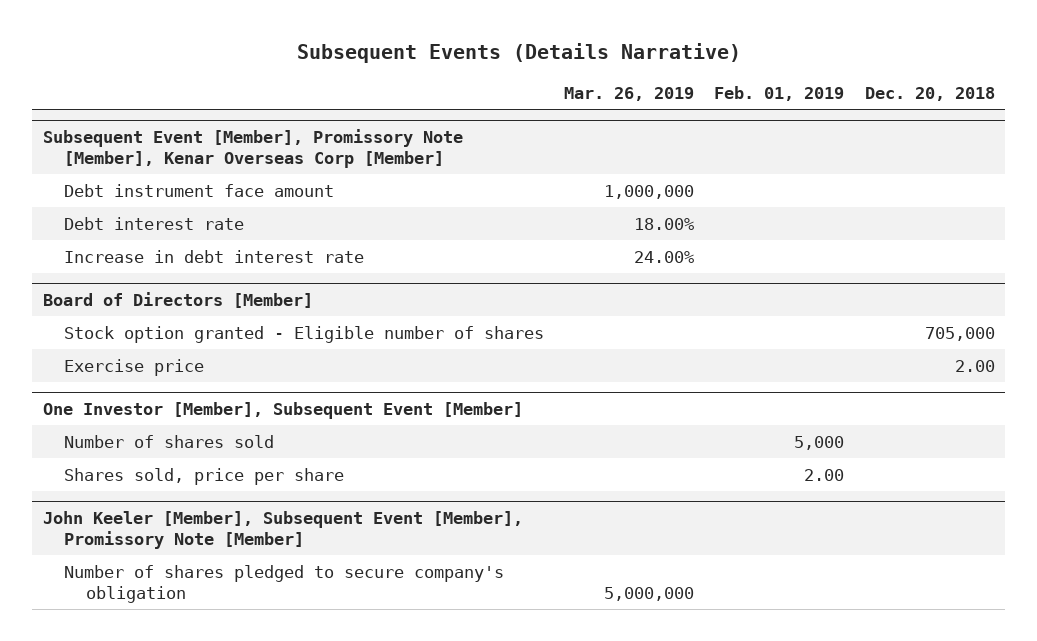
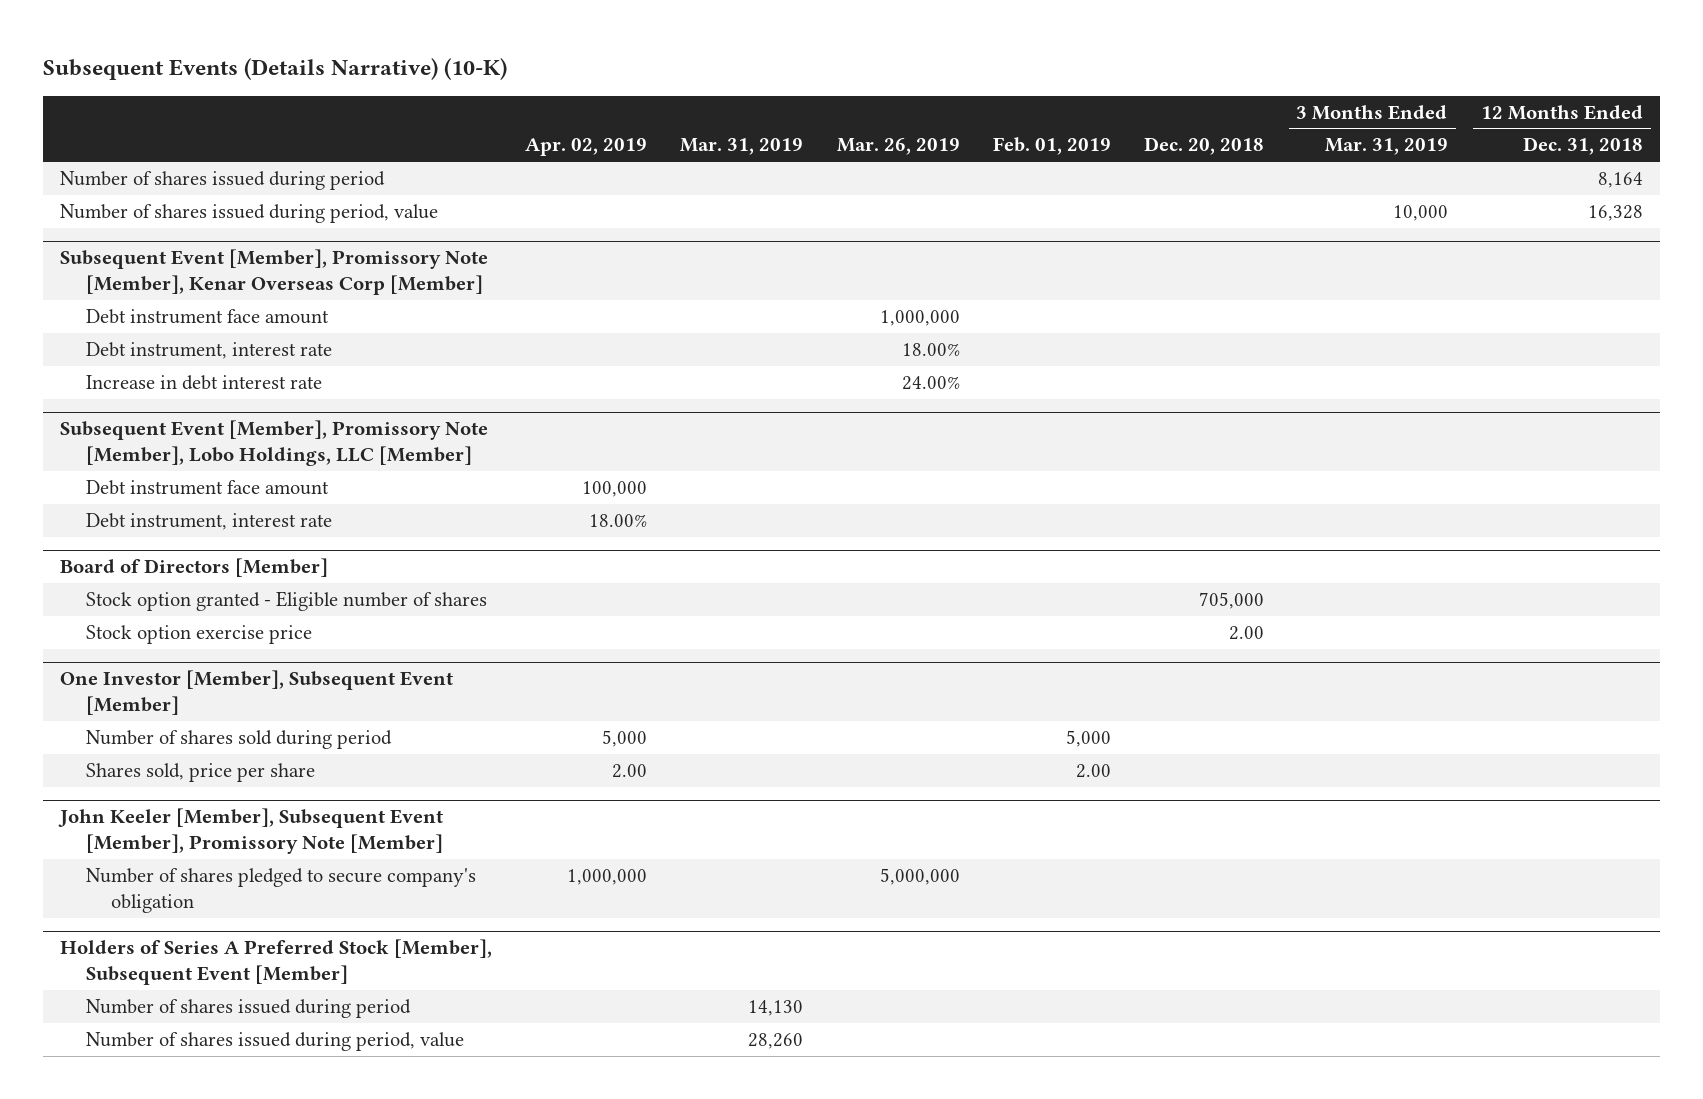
- Subsequent Events (Details Narrative)
+ Subsequent Events (Details Narrative) (10-K)
- | Mar. 26, 2019 | Feb. 01, 2019 | Dec. 20, 2018
+ | Apr. 02, 2019 | Mar. 31, 2019 | Mar. 26, 2019 | Feb. 01, 2019 | Dec. 20, 2018 | 3 Months Ended Mar. 31, 2019 | 12 Months Ended Dec. 31, 2018
+ Number of shares issued during period | | | | | | | 8,164
+ Number of shares issued during period, value | | | | | | 10,000 | 16,328
@ Subsequent Event [Member], Promissory Note [Member], Kenar Overseas Corp [Member]
- Debt interest rate | 18.00% | |
+ Debt instrument, interest rate | | | 18.00% | | | |
+ Subsequent Event [Member], Promissory Note [Member], Lobo Holdings, LLC [Member]
+ Debt instrument face amount | 100,000 | | | | | |
+ Debt instrument, interest rate | 18.00% | | | | | |
@ Board of Directors [Member]
- Exercise price | | | 2.00
+ Stock option exercise price | | | | | 2.00 | |
@ One Investor [Member], Subsequent Event [Member]
- Number of shares sold | | 5,000 |
+ Number of shares sold during period | 5,000 | | | 5,000 | | |
+ Holders of Series A Preferred Stock [Member], Subsequent Event [Member]
+ Number of shares issued during period | | 14,130 | | | | |
+ Number of shares issued during period, value | | 28,260 | | | | |

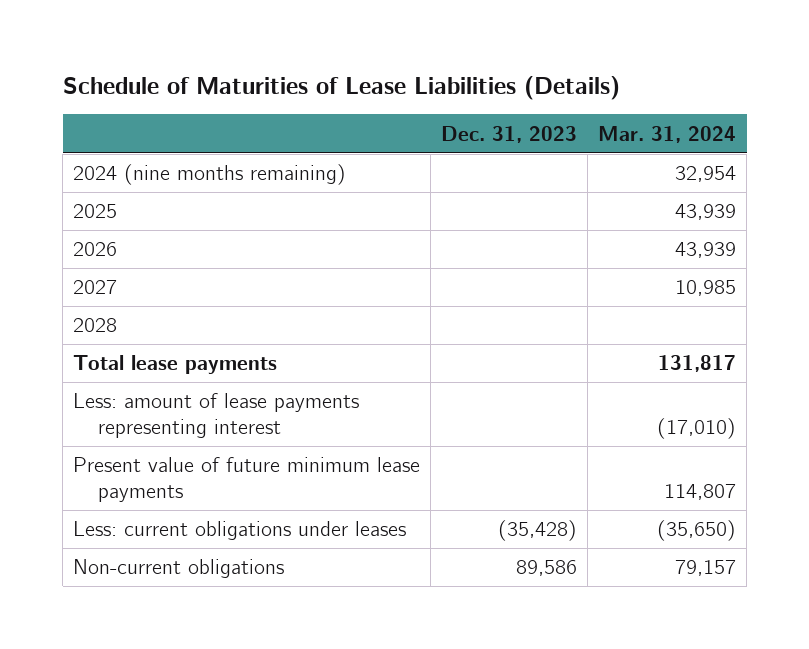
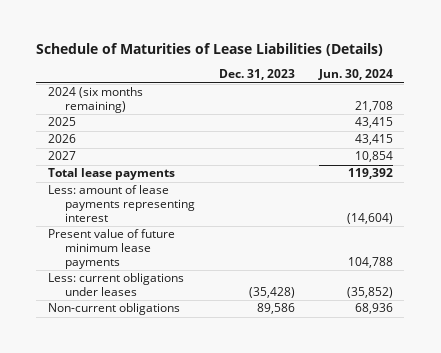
- | Dec. 31, 2023 | Mar. 31, 2024
+ | Dec. 31, 2023 | Jun. 30, 2024
- 2024 (nine months remaining) | | 32,954
+ 2024 (six months remaining) | | 21,708
- 2028

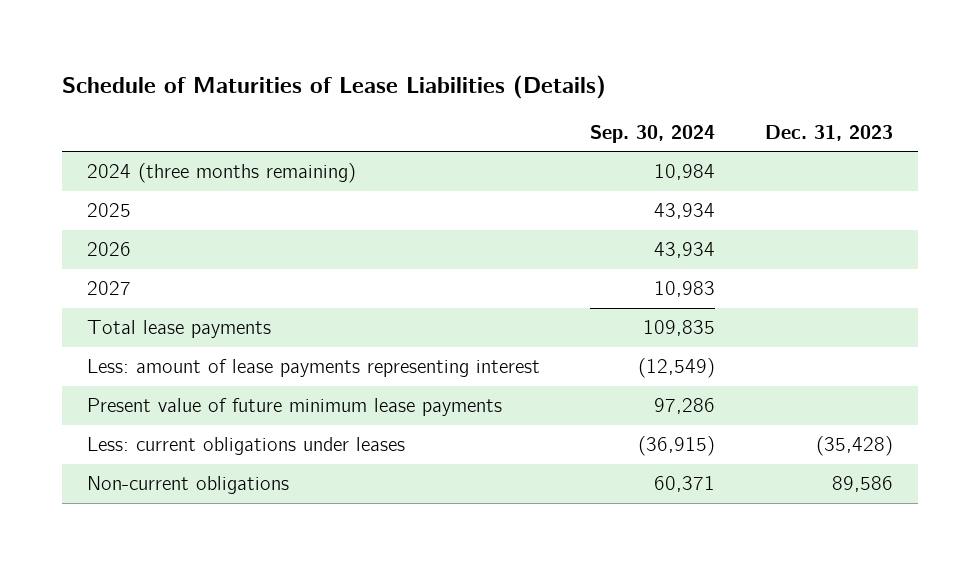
- | Dec. 31, 2023 | Jun. 30, 2024
+ | Sep. 30, 2024 | Dec. 31, 2023
- 2024 (six months remaining) | | 21,708
+ 2024 (three months remaining) | 10,984 |

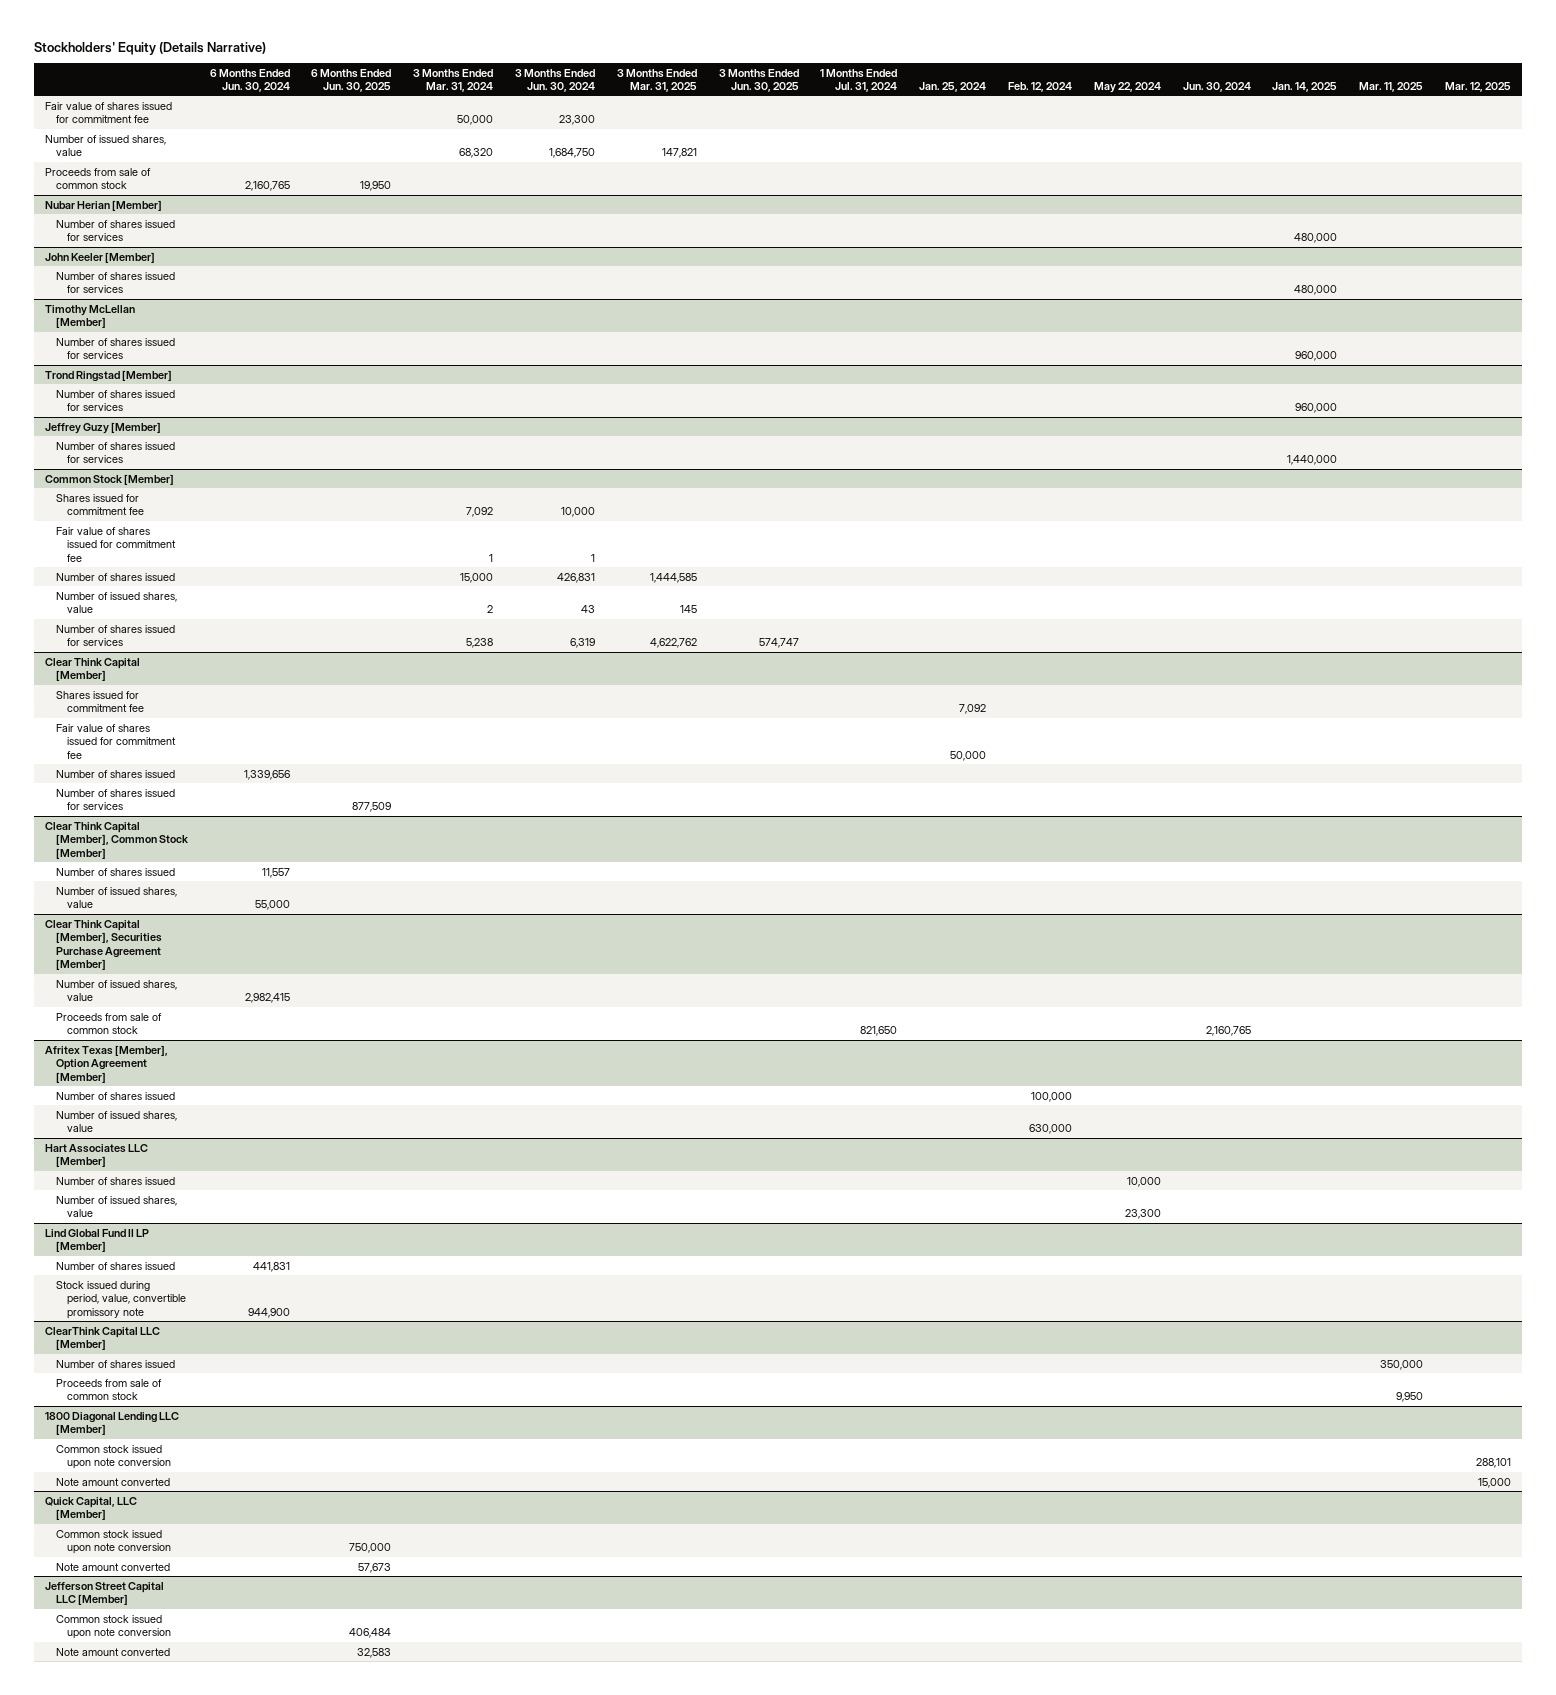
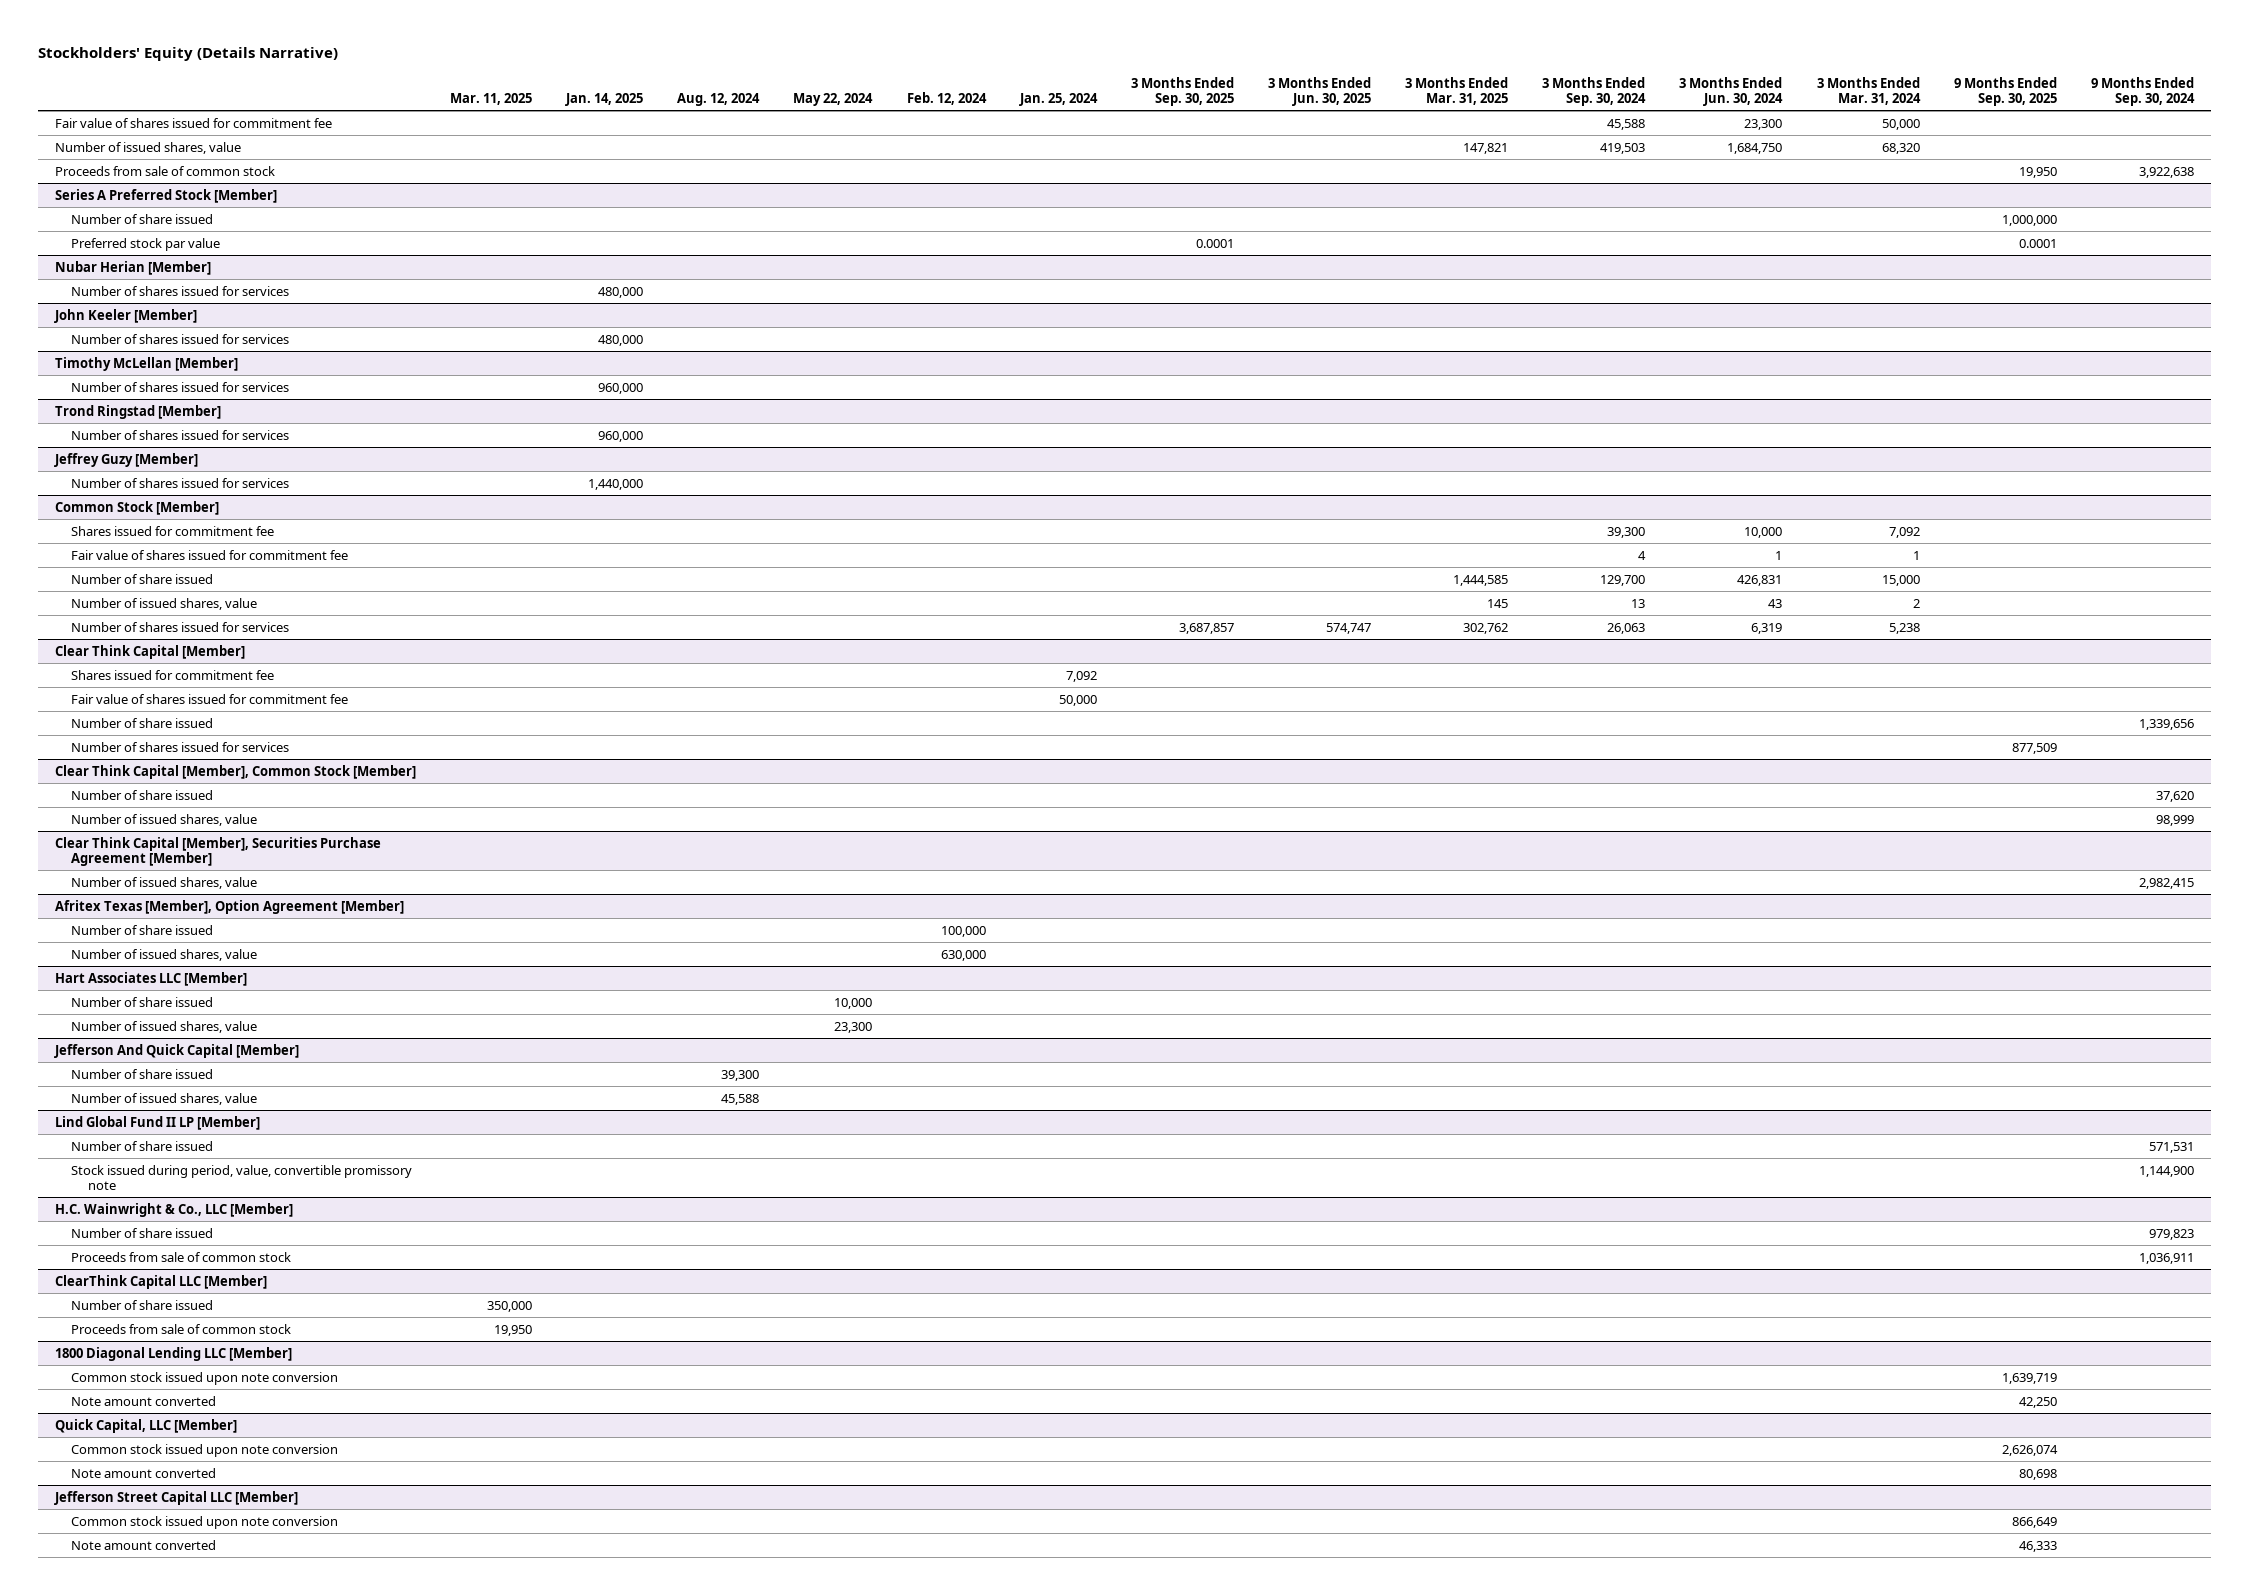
- | 6 Months Ended Jun. 30, 2024 | 6 Months Ended Jun. 30, 2025 | 3 Months Ended Mar. 31, 2024 | 3 Months Ended Jun. 30, 2024 | 3 Months Ended Mar. 31, 2025 | 3 Months Ended Jun. 30, 2025 | 1 Months Ended Jul. 31, 2024 | Jan. 25, 2024 | Feb. 12, 2024 | May 22, 2024 | Jun. 30, 2024 | Jan. 14, 2025 | Mar. 11, 2025 | Mar. 12, 2025
+ | Mar. 11, 2025 | Jan. 14, 2025 | Aug. 12, 2024 | May 22, 2024 | Feb. 12, 2024 | Jan. 25, 2024 | 3 Months Ended Sep. 30, 2025 | 3 Months Ended Jun. 30, 2025 | 3 Months Ended Mar. 31, 2025 | 3 Months Ended Sep. 30, 2024 | 3 Months Ended Jun. 30, 2024 | 3 Months Ended Mar. 31, 2024 | 9 Months Ended Sep. 30, 2025 | 9 Months Ended Sep. 30, 2024
+ Series A Preferred Stock [Member]
+ Number of share issued | | | | | | | | | | | | | 1,000,000 |
+ Preferred stock par value | | | | | | | 0.0001 | | | | | | 0.0001 |
@ Common Stock [Member]
- Number of shares issued | | | 15,000 | 426,831 | 1,444,585 | | | | | | | | |
+ Number of share issued | | | | | | | | | 1,444,585 | 129,700 | 426,831 | 15,000 | |
- Number of shares issued for services | | | 5,238 | 6,319 | 4,622,762 | 574,747 | | | | | | | |
+ Number of shares issued for services | | | | | | | 3,687,857 | 574,747 | 302,762 | 26,063 | 6,319 | 5,238 | |
@ Clear Think Capital [Member]
- Number of shares issued | 1,339,656 | | | | | | | | | | | | |
+ Number of share issued | | | | | | | | | | | | | | 1,339,656
@ Clear Think Capital [Member], Common Stock [Member]
- Number of shares issued | 11,557 | | | | | | | | | | | | |
+ Number of share issued | | | | | | | | | | | | | | 37,620
@ Clear Think Capital [Member], Securities Purchase Agreement [Member]
- Proceeds from sale of common stock | | | | | | | 821,650 | | | | 2,160,765 | | |
@ Afritex Texas [Member], Option Agreement [Member]
- Number of shares issued | | | | | | | | | 100,000 | | | | |
+ Number of share issued | | | | | 100,000 | | | | | | | | |
@ Hart Associates LLC [Member]
- Number of shares issued | | | | | | | | | | 10,000 | | | |
+ Number of share issued | | | | 10,000 | | | | | | | | | |
+ Jefferson And Quick Capital [Member]
+ Number of share issued | | | 39,300 | | | | | | | | | | |
+ Number of issued shares, value | | | 45,588 | | | | | | | | | | |
@ Lind Global Fund II LP [Member]
- Number of shares issued | 441,831 | | | | | | | | | | | | |
+ Number of share issued | | | | | | | | | | | | | | 571,531
+ H.C. Wainwright & Co., LLC [Member]
+ Number of share issued | | | | | | | | | | | | | | 979,823
+ Proceeds from sale of common stock | | | | | | | | | | | | | | 1,036,911
@ ClearThink Capital LLC [Member]
- Number of shares issued | | | | | | | | | | | | | 350,000 |
- Proceeds from sale of common stock | | | | | | | | | | | | | 9,950 |
+ Number of share issued | 350,000 | | | | | | | | | | | | |
+ Proceeds from sale of common stock | 19,950 | | | | | | | | | | | | |

